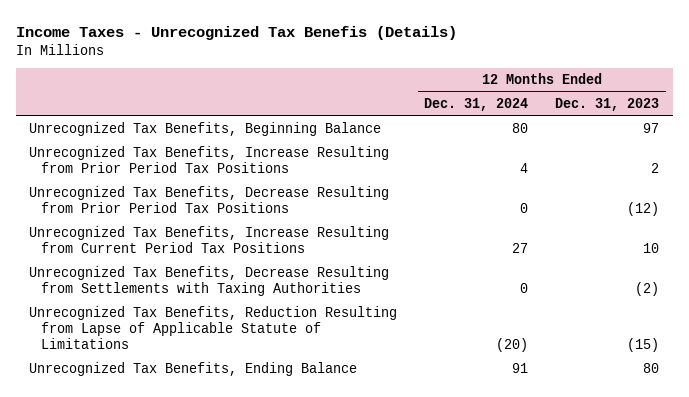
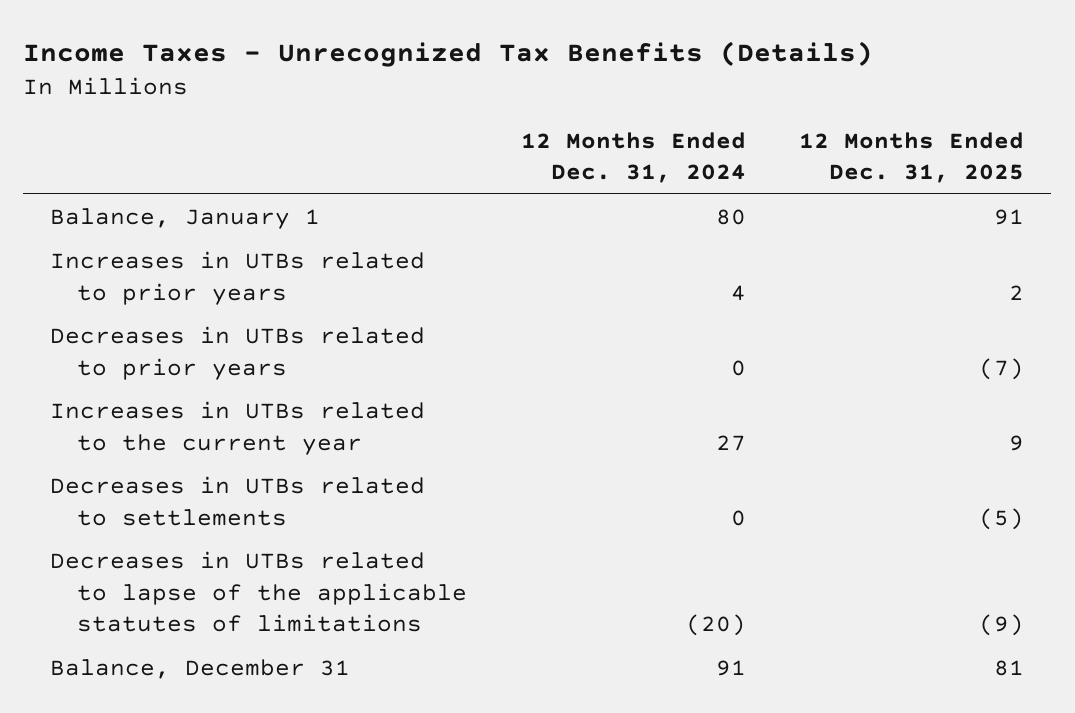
- Income Taxes - Unrecognized Tax Benefis (Details)
+ Income Taxes - Unrecognized Tax Benefits (Details)
- | 12 Months Ended Dec. 31, 2024 | 12 Months Ended Dec. 31, 2023
+ | 12 Months Ended Dec. 31, 2024 | 12 Months Ended Dec. 31, 2025
- Unrecognized Tax Benefits, Beginning Balance | 80 | 97
- Unrecognized Tax Benefits, Increase Resulting from Prior Period Tax Positions | 4 | 2
- Unrecognized Tax Benefits, Decrease Resulting from Prior Period Tax Positions | 0 | (12)
- Unrecognized Tax Benefits, Increase Resulting from Current Period Tax Positions | 27 | 10
- Unrecognized Tax Benefits, Decrease Resulting from Settlements with Taxing Authorities | 0 | (2)
- Unrecognized Tax Benefits, Reduction Resulting from Lapse of Applicable Statute of Limitations | (20) | (15)
- Unrecognized Tax Benefits, Ending Balance | 91 | 80
+ Balance, January 1 | 80 | 91
+ Increases in UTBs related to prior years | 4 | 2
+ Decreases in UTBs related to prior years | 0 | (7)
+ Increases in UTBs related to the current year | 27 | 9
+ Decreases in UTBs related to settlements | 0 | (5)
+ Decreases in UTBs related to lapse of the applicable statutes of limitations | (20) | (9)
+ Balance, December 31 | 91 | 81

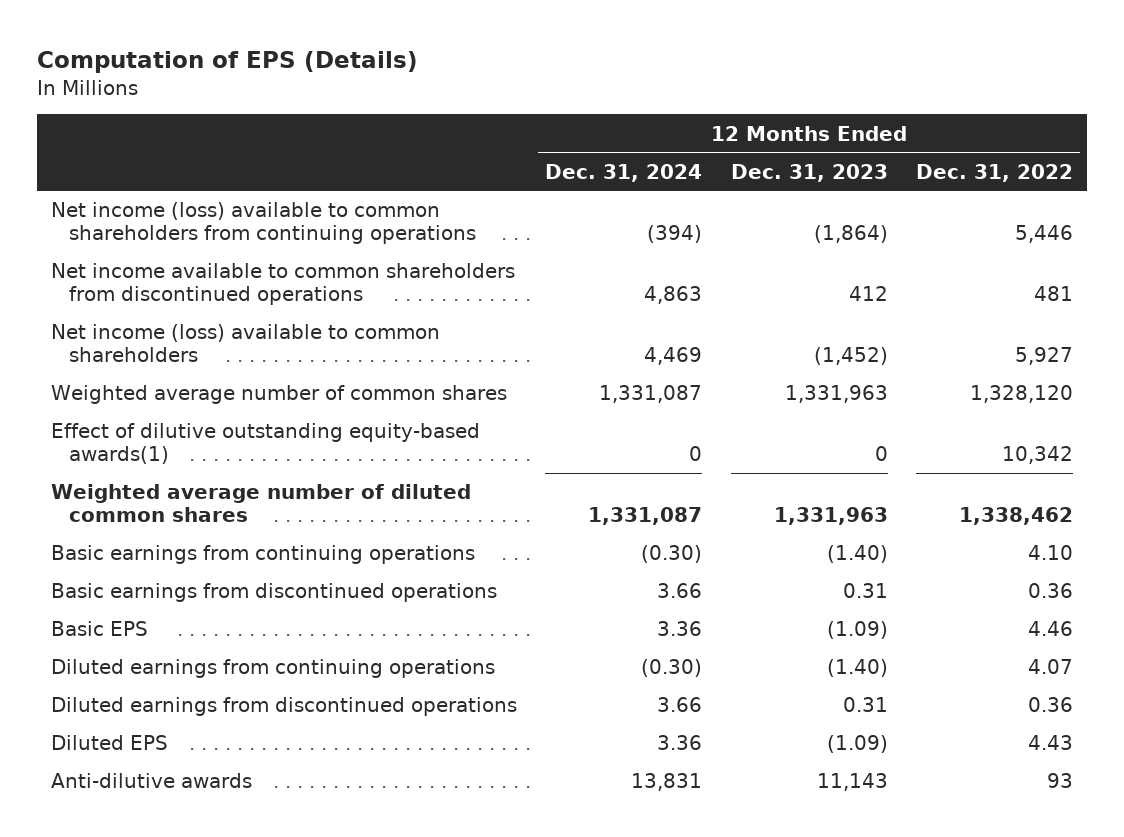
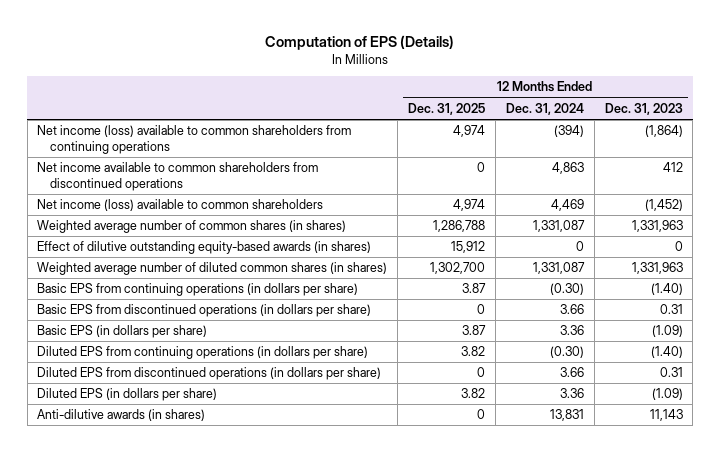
- | 12 Months Ended Dec. 31, 2024 | 12 Months Ended Dec. 31, 2023 | 12 Months Ended Dec. 31, 2022
+ | 12 Months Ended Dec. 31, 2025 | 12 Months Ended Dec. 31, 2024 | 12 Months Ended Dec. 31, 2023
- Weighted average number of common shares | 1,331,087 | 1,331,963 | 1,328,120
- Effect of dilutive outstanding equity-based awards(1) | 0 | 0 | 10,342
- Weighted average number of diluted common shares | 1,331,087 | 1,331,963 | 1,338,462
- Basic earnings from continuing operations | (0.30) | (1.40) | 4.10
- Basic earnings from discontinued operations | 3.66 | 0.31 | 0.36
- Basic EPS | 3.36 | (1.09) | 4.46
- Diluted earnings from continuing operations | (0.30) | (1.40) | 4.07
- Diluted earnings from discontinued operations | 3.66 | 0.31 | 0.36
- Diluted EPS | 3.36 | (1.09) | 4.43
- Anti-dilutive awards | 13,831 | 11,143 | 93
+ Weighted average number of common shares (in shares) | 1,286,788 | 1,331,087 | 1,331,963
+ Effect of dilutive outstanding equity-based awards (in shares) | 15,912 | 0 | 0
+ Weighted average number of diluted common shares (in shares) | 1,302,700 | 1,331,087 | 1,331,963
+ Basic EPS from continuing operations (in dollars per share) | 3.87 | (0.30) | (1.40)
+ Basic EPS from discontinued operations (in dollars per share) | 0 | 3.66 | 0.31
+ Basic EPS (in dollars per share) | 3.87 | 3.36 | (1.09)
+ Diluted EPS from continuing operations (in dollars per share) | 3.82 | (0.30) | (1.40)
+ Diluted EPS from discontinued operations (in dollars per share) | 0 | 3.66 | 0.31
+ Diluted EPS (in dollars per share) | 3.82 | 3.36 | (1.09)
+ Anti-dilutive awards (in shares) | 0 | 13,831 | 11,143

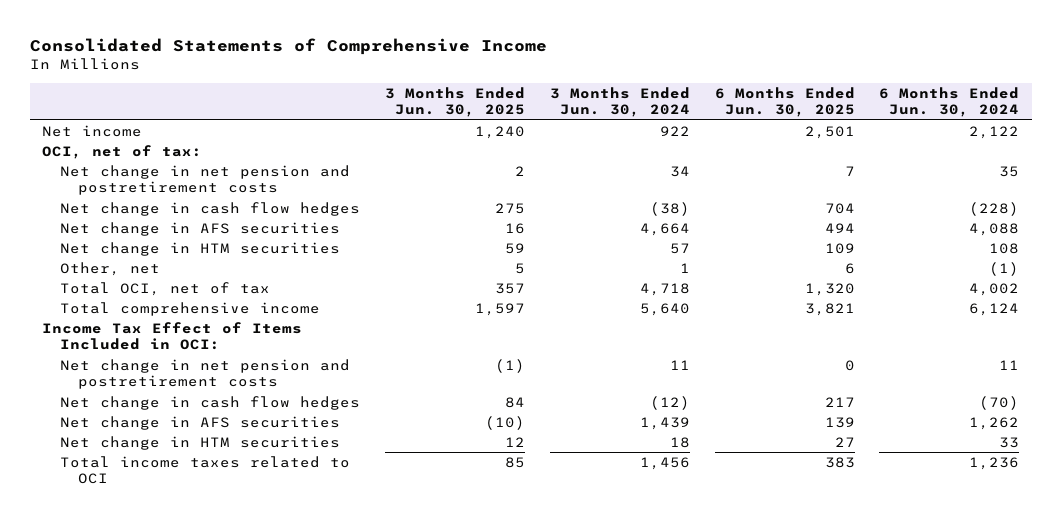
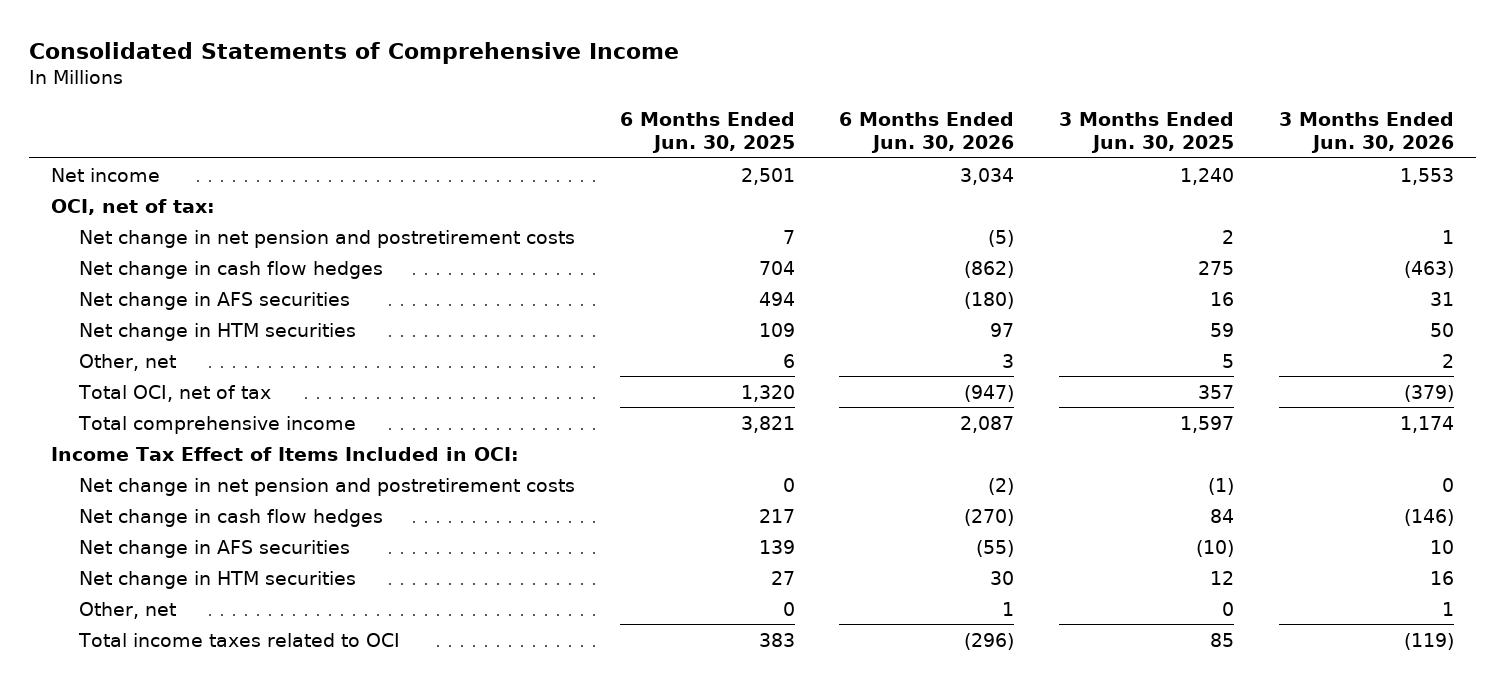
- | 3 Months Ended Jun. 30, 2025 | 3 Months Ended Jun. 30, 2024 | 6 Months Ended Jun. 30, 2025 | 6 Months Ended Jun. 30, 2024
+ | 6 Months Ended Jun. 30, 2025 | 6 Months Ended Jun. 30, 2026 | 3 Months Ended Jun. 30, 2025 | 3 Months Ended Jun. 30, 2026
+ Other, net | 0 | 1 | 0 | 1

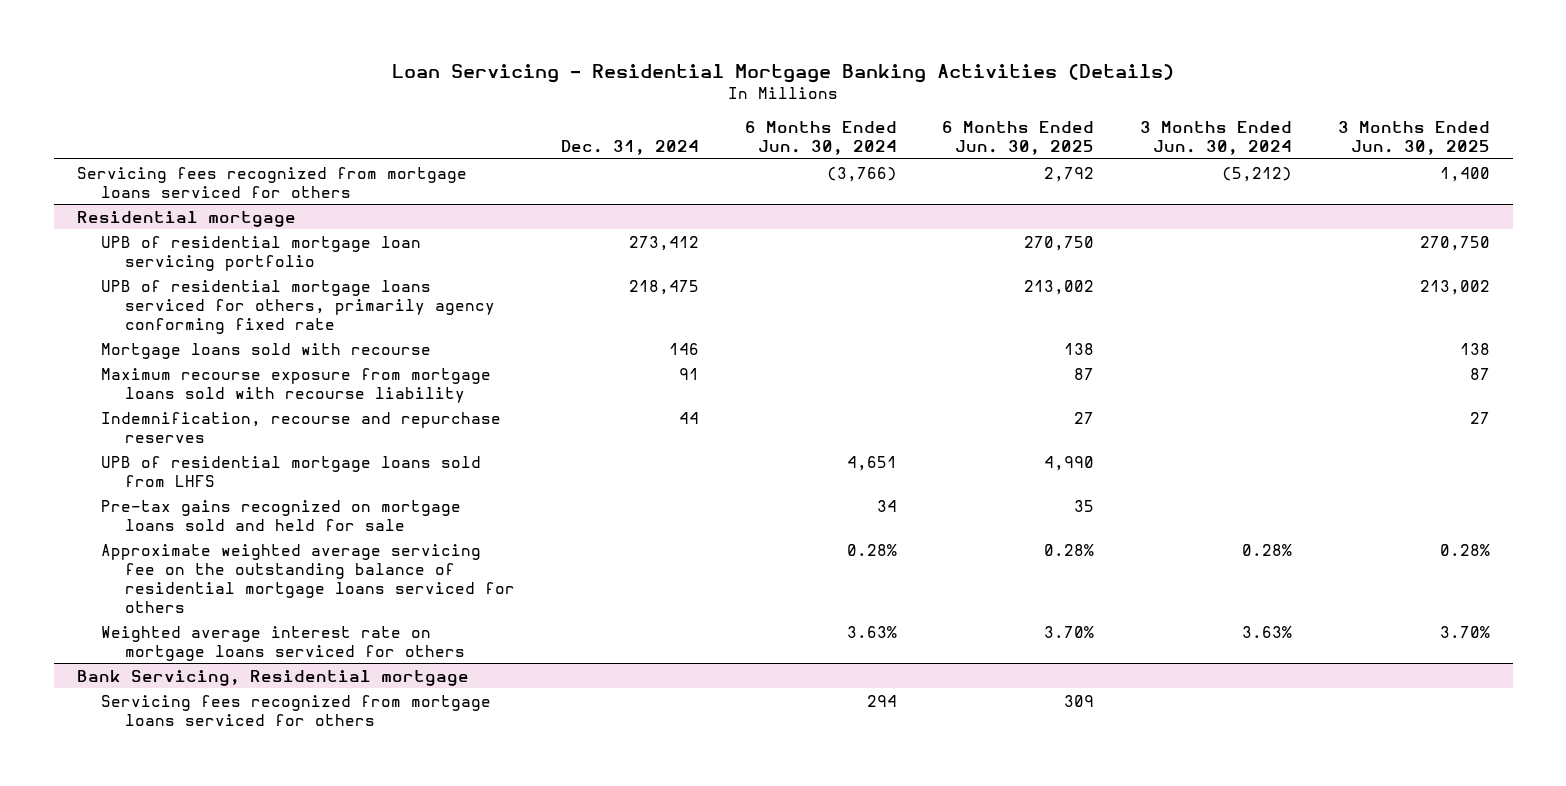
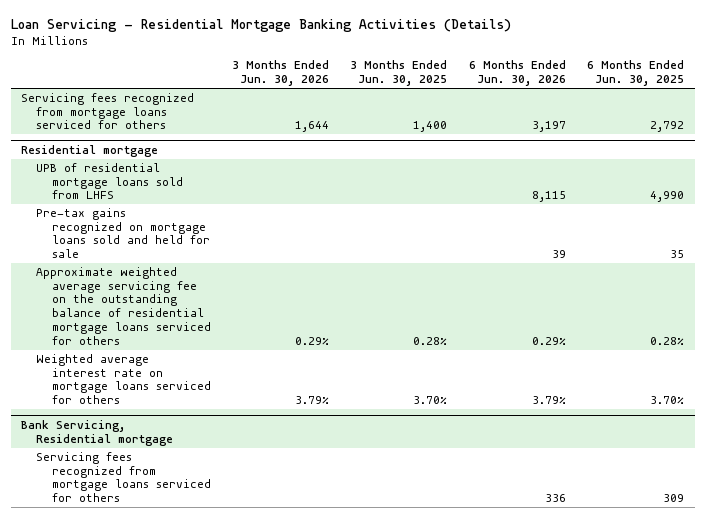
- | Dec. 31, 2024 | 6 Months Ended Jun. 30, 2024 | 6 Months Ended Jun. 30, 2025 | 3 Months Ended Jun. 30, 2024 | 3 Months Ended Jun. 30, 2025
+ | 3 Months Ended Jun. 30, 2026 | 3 Months Ended Jun. 30, 2025 | 6 Months Ended Jun. 30, 2026 | 6 Months Ended Jun. 30, 2025
@ Residential mortgage
- UPB of residential mortgage loan servicing portfolio | 273,412 | | 270,750 | | 270,750
- UPB of residential mortgage loans serviced for others, primarily agency conforming fixed rate | 218,475 | | 213,002 | | 213,002
- Mortgage loans sold with recourse | 146 | | 138 | | 138
- Maximum recourse exposure from mortgage loans sold with recourse liability | 91 | | 87 | | 87
- Indemnification, recourse and repurchase reserves | 44 | | 27 | | 27

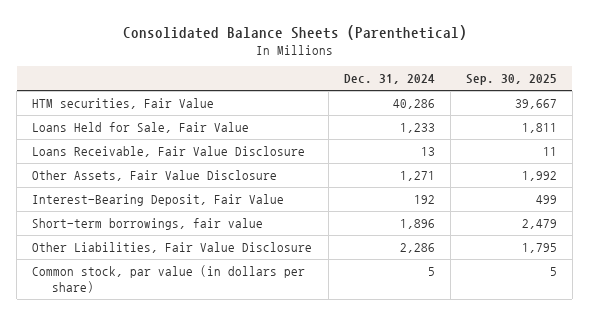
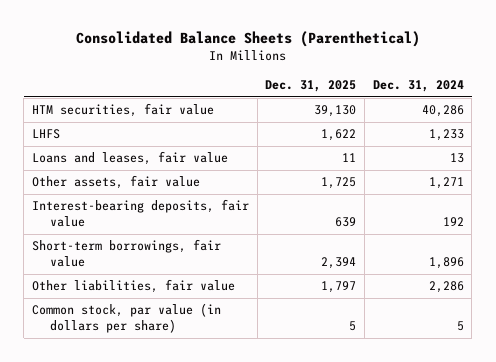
- | Dec. 31, 2024 | Sep. 30, 2025
+ | Dec. 31, 2025 | Dec. 31, 2024
- HTM securities, Fair Value | 40,286 | 39,667
- Loans Held for Sale, Fair Value | 1,233 | 1,811
- Loans Receivable, Fair Value Disclosure | 13 | 11
- Other Assets, Fair Value Disclosure | 1,271 | 1,992
- Interest-Bearing Deposit, Fair Value | 192 | 499
+ HTM securities, fair value | 39,130 | 40,286
+ LHFS | 1,622 | 1,233
+ Loans and leases, fair value | 11 | 13
+ Other assets, fair value | 1,725 | 1,271
+ Interest-bearing deposits, fair value | 639 | 192
- Other Liabilities, Fair Value Disclosure | 2,286 | 1,795
+ Other liabilities, fair value | 1,797 | 2,286

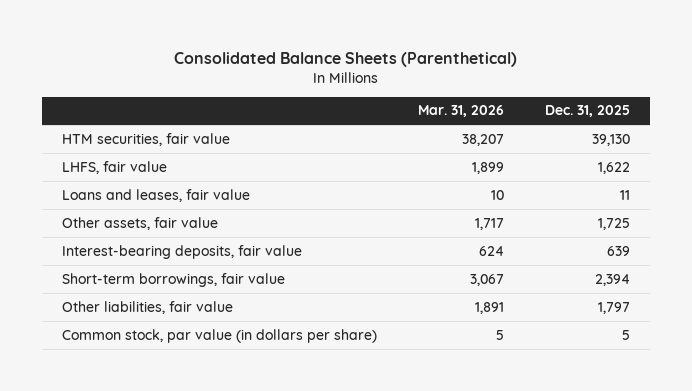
- | Dec. 31, 2025 | Dec. 31, 2024
+ | Mar. 31, 2026 | Dec. 31, 2025
- LHFS | 1,622 | 1,233
+ LHFS, fair value | 1,899 | 1,622

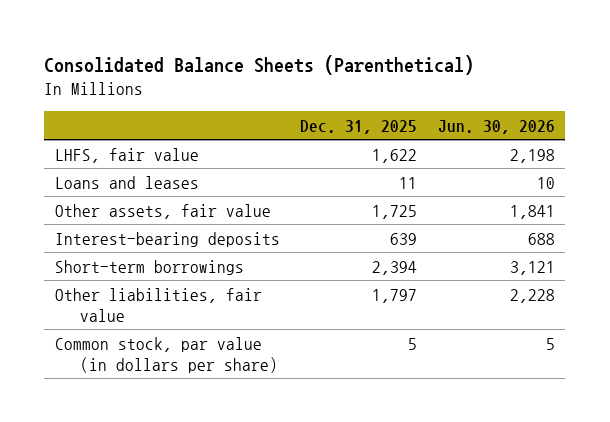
- | Mar. 31, 2026 | Dec. 31, 2025
+ | Dec. 31, 2025 | Jun. 30, 2026
- HTM securities, fair value | 38,207 | 39,130
- Loans and leases, fair value | 10 | 11
+ Loans and leases | 11 | 10
- Interest-bearing deposits, fair value | 624 | 639
- Short-term borrowings, fair value | 3,067 | 2,394
+ Interest-bearing deposits | 639 | 688
+ Short-term borrowings | 2,394 | 3,121

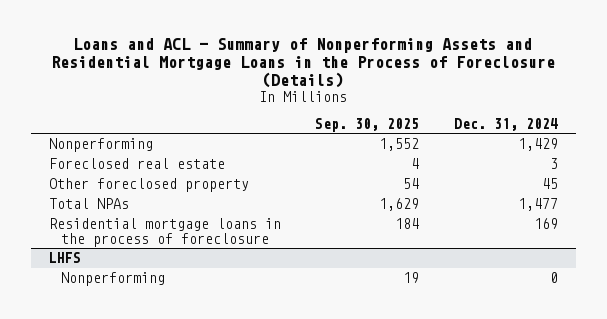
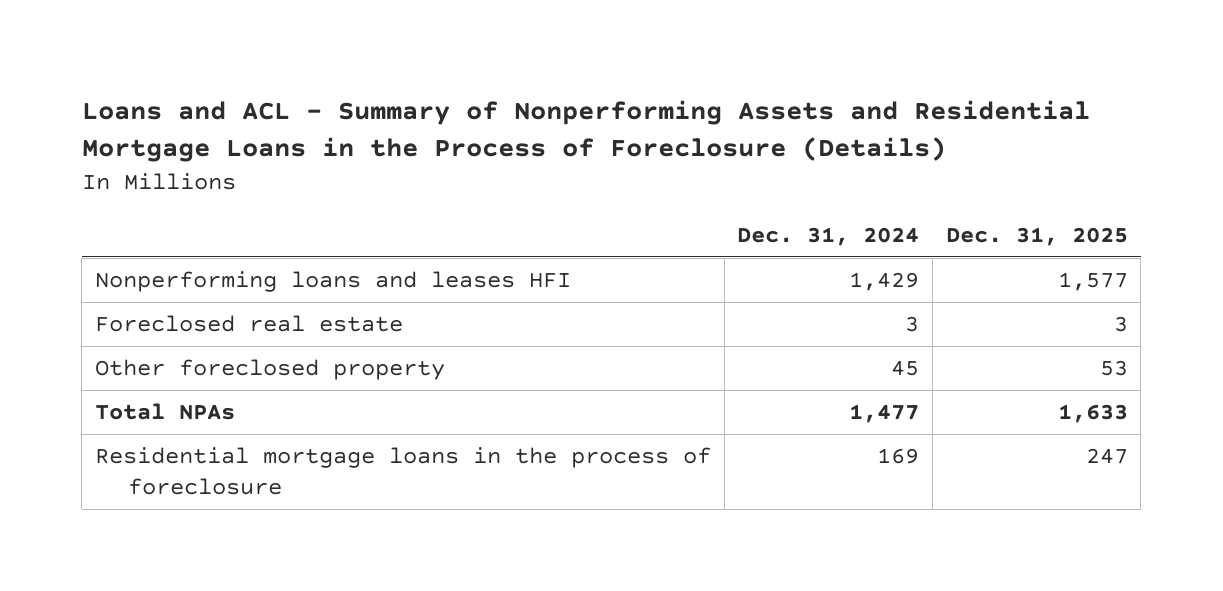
- | Sep. 30, 2025 | Dec. 31, 2024
+ | Dec. 31, 2024 | Dec. 31, 2025
- Nonperforming | 1,552 | 1,429
+ Nonperforming loans and leases HFI | 1,429 | 1,577
- LHFS
- Nonperforming | 19 | 0

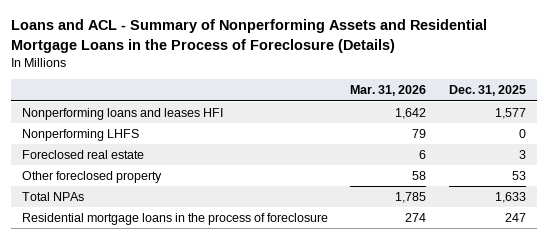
- | Dec. 31, 2024 | Dec. 31, 2025
+ | Mar. 31, 2026 | Dec. 31, 2025
+ Nonperforming LHFS | 79 | 0

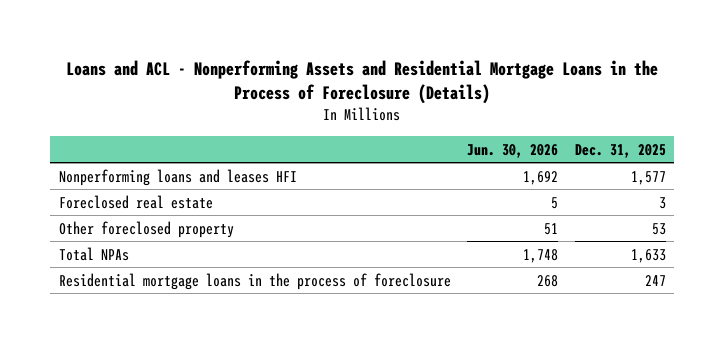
- Loans and ACL - Summary of Nonperforming Assets and Residential Mortgage Loans in the Process of Foreclosure (Details)
+ Loans and ACL - Nonperforming Assets and Residential Mortgage Loans in the Process of Foreclosure (Details)
- | Mar. 31, 2026 | Dec. 31, 2025
+ | Jun. 30, 2026 | Dec. 31, 2025
- Nonperforming LHFS | 79 | 0

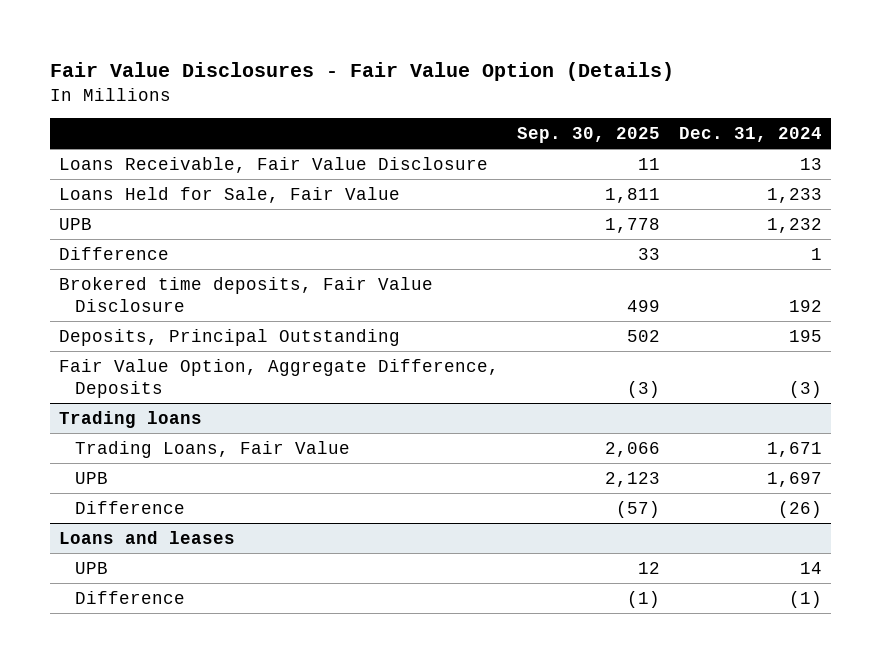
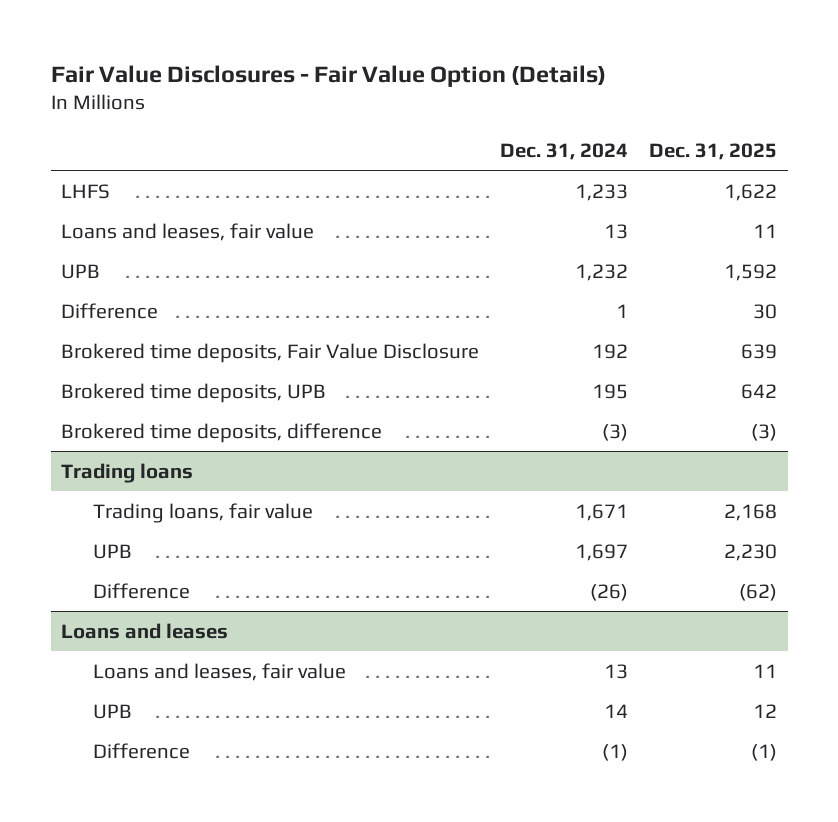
- | Sep. 30, 2025 | Dec. 31, 2024
+ | Dec. 31, 2024 | Dec. 31, 2025
- Loans Receivable, Fair Value Disclosure | 11 | 13
- Loans Held for Sale, Fair Value | 1,811 | 1,233
+ LHFS | 1,233 | 1,622
+ Loans and leases, fair value | 13 | 11
- Deposits, Principal Outstanding | 502 | 195
- Fair Value Option, Aggregate Difference, Deposits | (3) | (3)
+ Brokered time deposits, UPB | 195 | 642
+ Brokered time deposits, difference | (3) | (3)
@ Trading loans
- Trading Loans, Fair Value | 2,066 | 1,671
+ Trading loans, fair value | 1,671 | 2,168
@ Loans and leases
+ Loans and leases, fair value | 13 | 11

